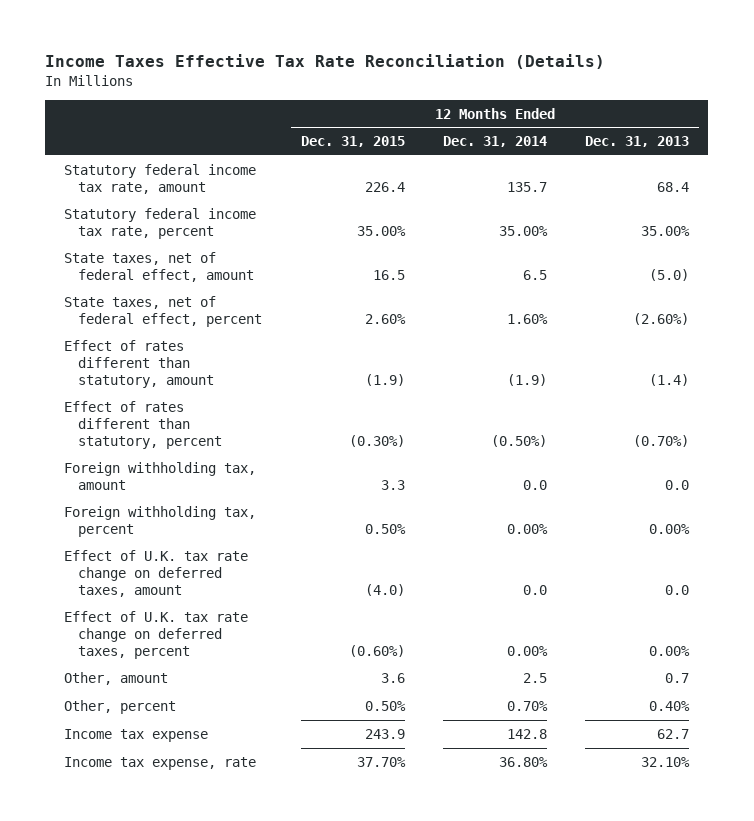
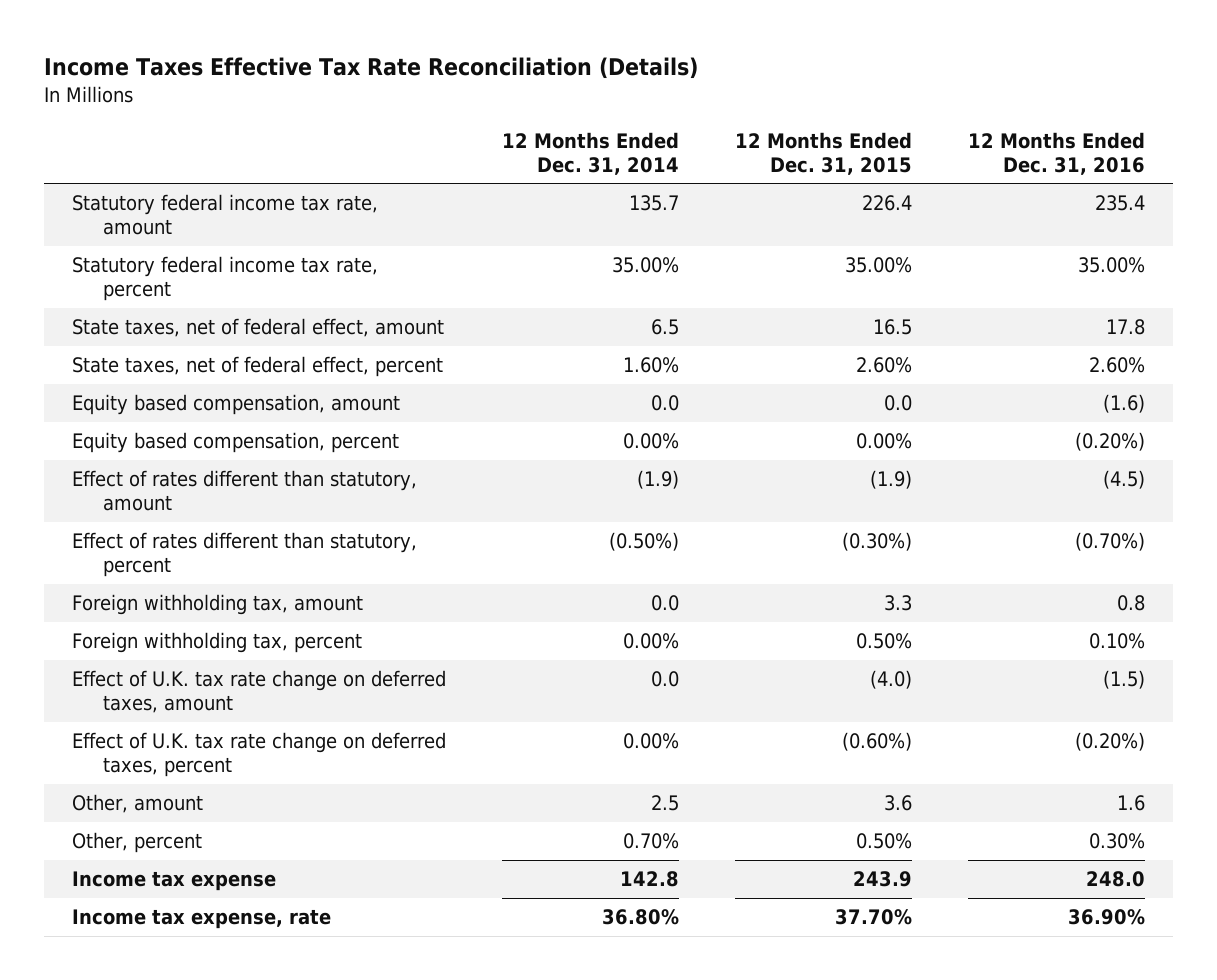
- | 12 Months Ended Dec. 31, 2015 | 12 Months Ended Dec. 31, 2014 | 12 Months Ended Dec. 31, 2013
+ | 12 Months Ended Dec. 31, 2014 | 12 Months Ended Dec. 31, 2015 | 12 Months Ended Dec. 31, 2016
+ Equity based compensation, amount | 0.0 | 0.0 | (1.6)
+ Equity based compensation, percent | 0.00% | 0.00% | (0.20%)

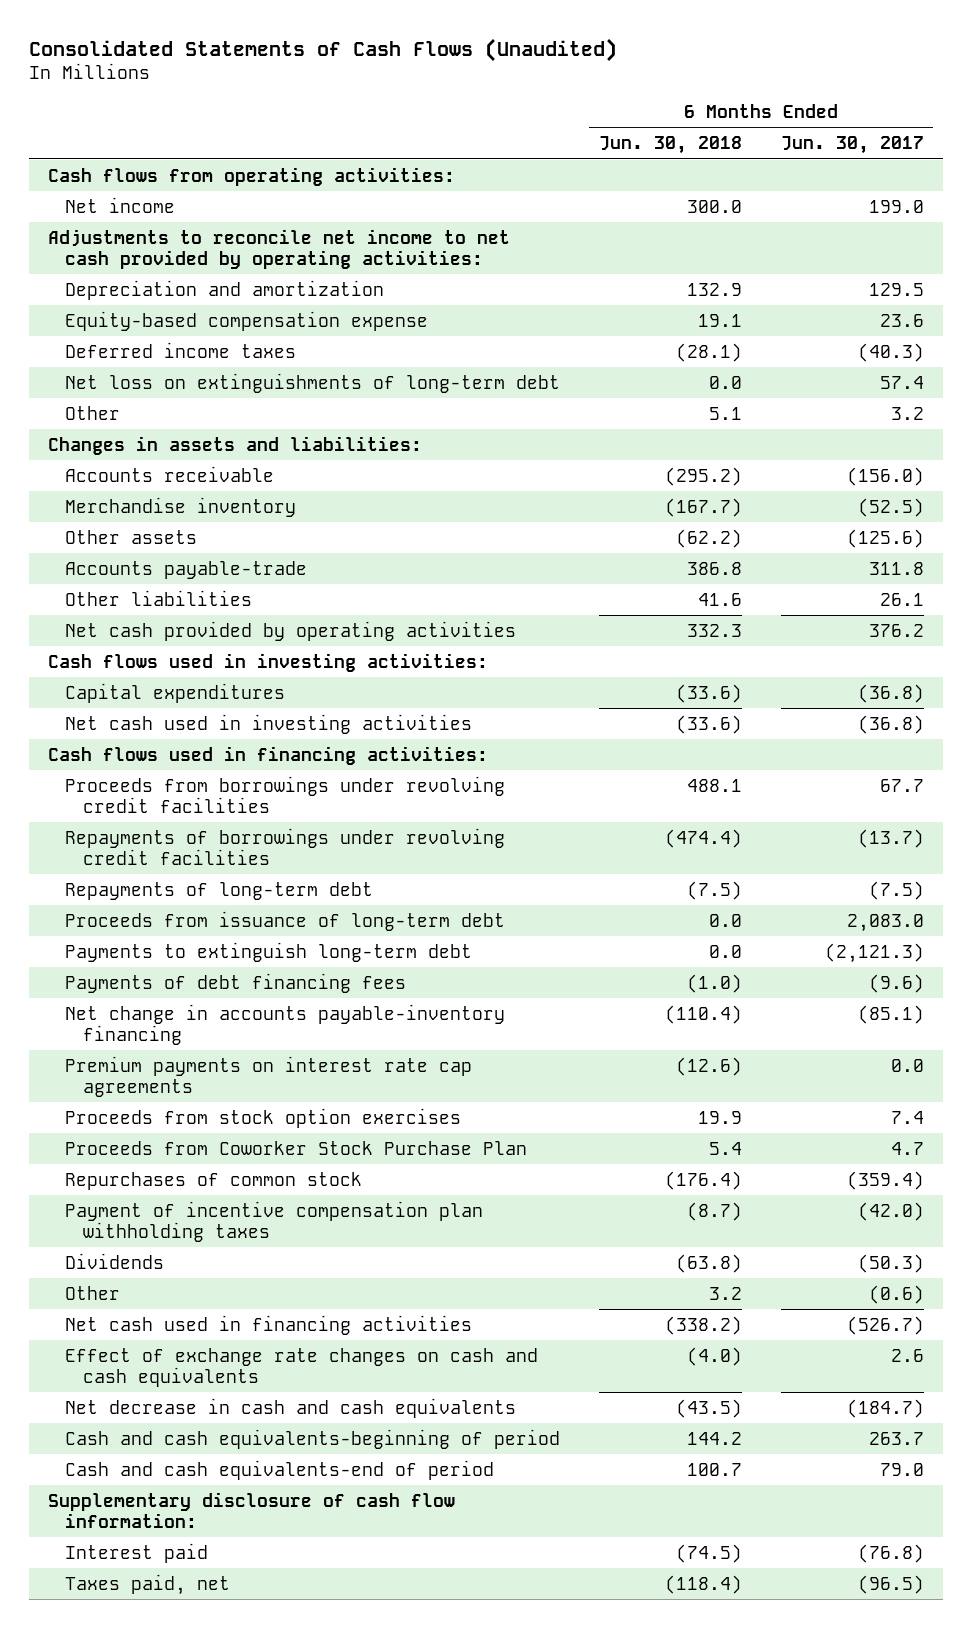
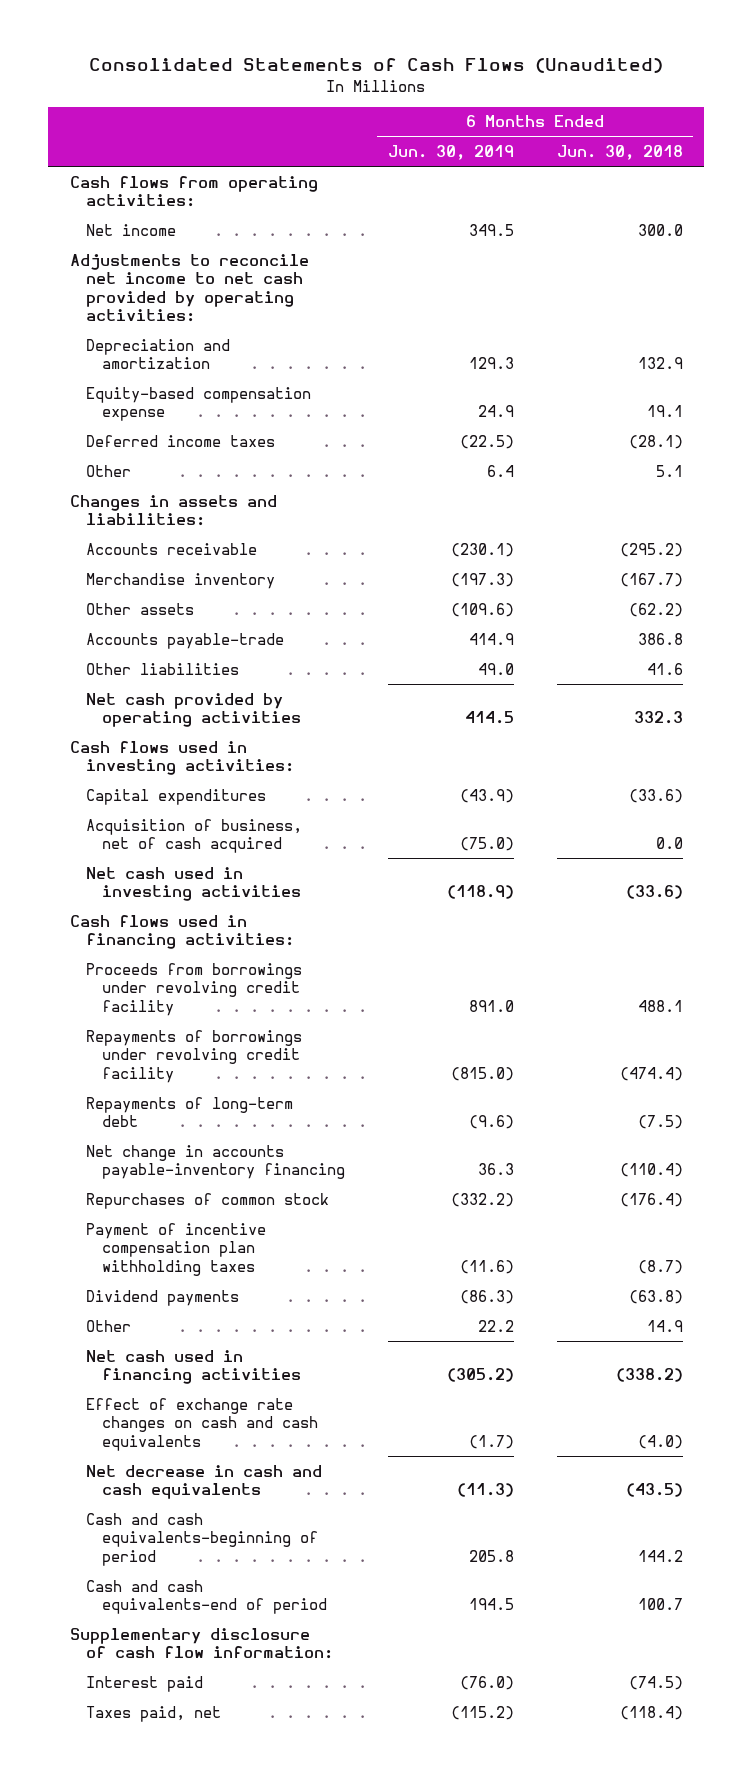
- | 6 Months Ended Jun. 30, 2018 | 6 Months Ended Jun. 30, 2017
+ | 6 Months Ended Jun. 30, 2019 | 6 Months Ended Jun. 30, 2018
- Net loss on extinguishments of long-term debt | 0.0 | 57.4
+ Acquisition of business, net of cash acquired | (75.0) | 0.0
- Proceeds from borrowings under revolving credit facilities | 488.1 | 67.7
- Repayments of borrowings under revolving credit facilities | (474.4) | (13.7)
+ Proceeds from borrowings under revolving credit facility | 891.0 | 488.1
+ Repayments of borrowings under revolving credit facility | (815.0) | (474.4)
- Proceeds from issuance of long-term debt | 0.0 | 2,083.0
- Payments to extinguish long-term debt | 0.0 | (2,121.3)
- Payments of debt financing fees | (1.0) | (9.6)
- Premium payments on interest rate cap agreements | (12.6) | 0.0
- Proceeds from stock option exercises | 19.9 | 7.4
- Proceeds from Coworker Stock Purchase Plan | 5.4 | 4.7
- Dividends | (63.8) | (50.3)
- Other | 3.2 | (0.6)
+ Dividend payments | (86.3) | (63.8)
+ Other | 22.2 | 14.9

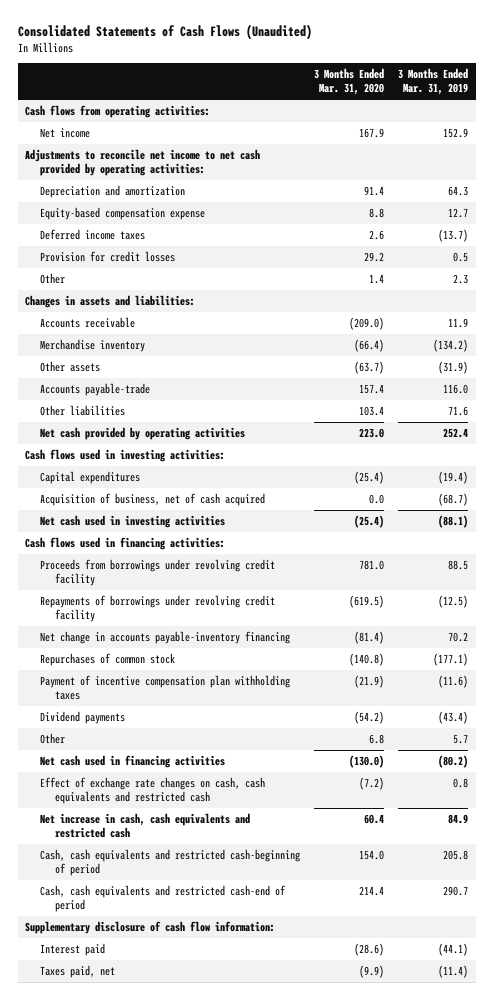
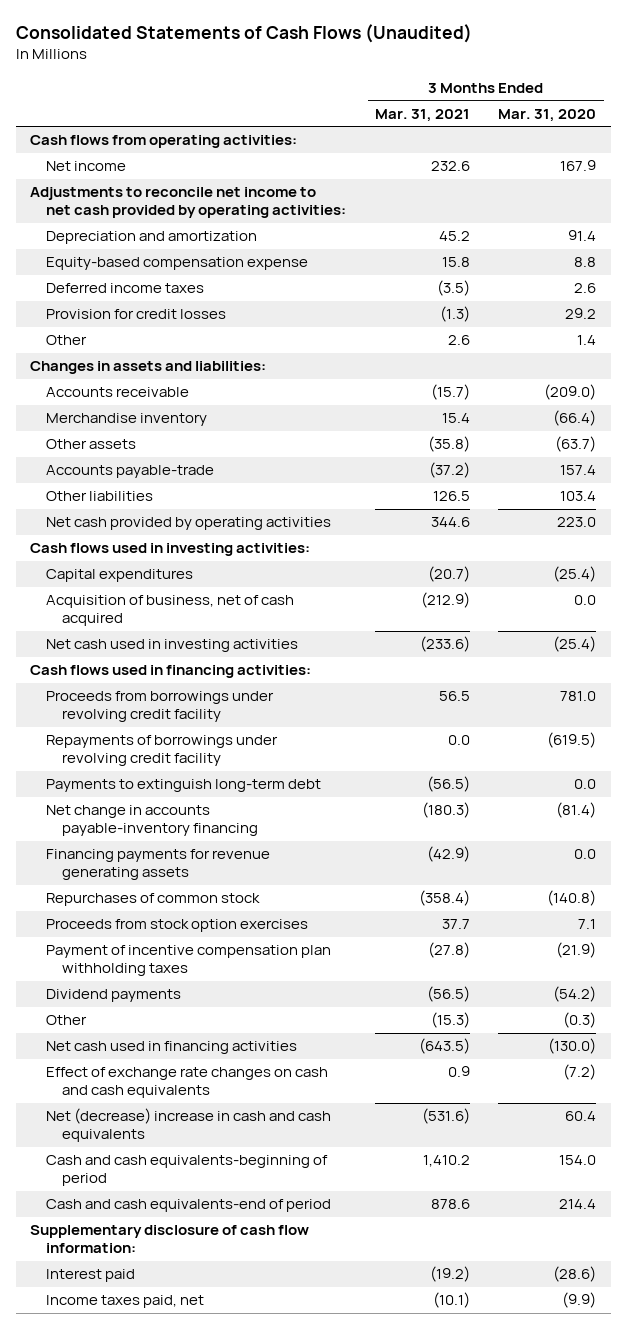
- | 3 Months Ended Mar. 31, 2020 | 3 Months Ended Mar. 31, 2019
+ | 3 Months Ended Mar. 31, 2021 | 3 Months Ended Mar. 31, 2020
+ Payments to extinguish long-term debt | (56.5) | 0.0
+ Financing payments for revenue generating assets | (42.9) | 0.0
+ Proceeds from stock option exercises | 37.7 | 7.1
- Other | 6.8 | 5.7
+ Other | (15.3) | (0.3)
- Effect of exchange rate changes on cash, cash equivalents and restricted cash | (7.2) | 0.8
- Net increase in cash, cash equivalents and restricted cash | 60.4 | 84.9
- Cash, cash equivalents and restricted cash-beginning of period | 154.0 | 205.8
- Cash, cash equivalents and restricted cash-end of period | 214.4 | 290.7
+ Effect of exchange rate changes on cash and cash equivalents | 0.9 | (7.2)
+ Net (decrease) increase in cash and cash equivalents | (531.6) | 60.4
+ Cash and cash equivalents-beginning of period | 1,410.2 | 154.0
+ Cash and cash equivalents-end of period | 878.6 | 214.4
- Taxes paid, net | (9.9) | (11.4)
+ Income taxes paid, net | (10.1) | (9.9)

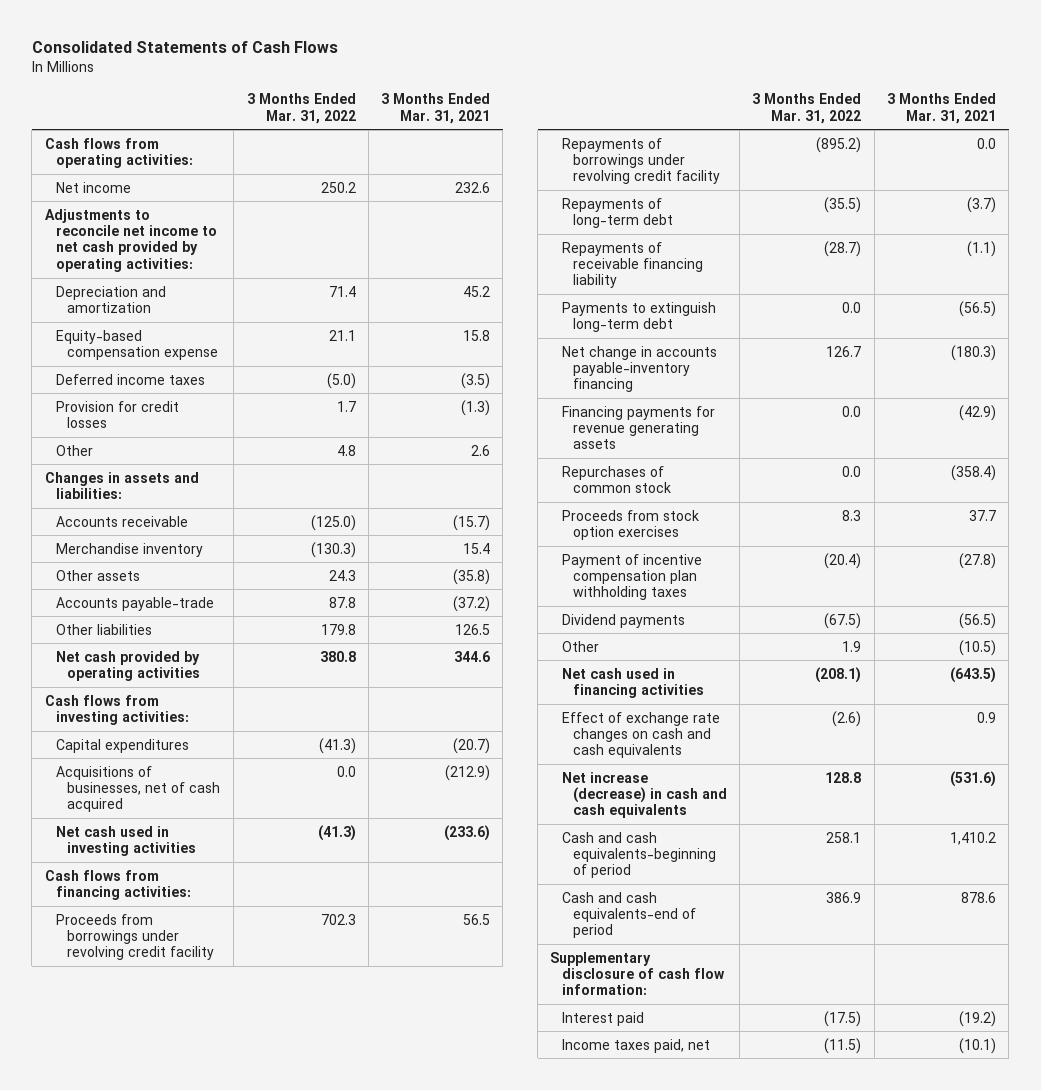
- Consolidated Statements of Cash Flows (Unaudited)
+ Consolidated Statements of Cash Flows
- | 3 Months Ended Mar. 31, 2021 | 3 Months Ended Mar. 31, 2020
+ | 3 Months Ended Mar. 31, 2022 | 3 Months Ended Mar. 31, 2021
- Cash flows used in investing activities:
+ Cash flows from investing activities:
- Acquisition of business, net of cash acquired | (212.9) | 0.0
+ Acquisitions of businesses, net of cash acquired | 0.0 | (212.9)
- Cash flows used in financing activities:
+ Cash flows from financing activities:
+ Repayments of long-term debt | (35.5) | (3.7)
+ Repayments of receivable financing liability | (28.7) | (1.1)
- Other | (15.3) | (0.3)
+ Other | 1.9 | (10.5)
- Net (decrease) increase in cash and cash equivalents | (531.6) | 60.4
+ Net increase (decrease) in cash and cash equivalents | 128.8 | (531.6)

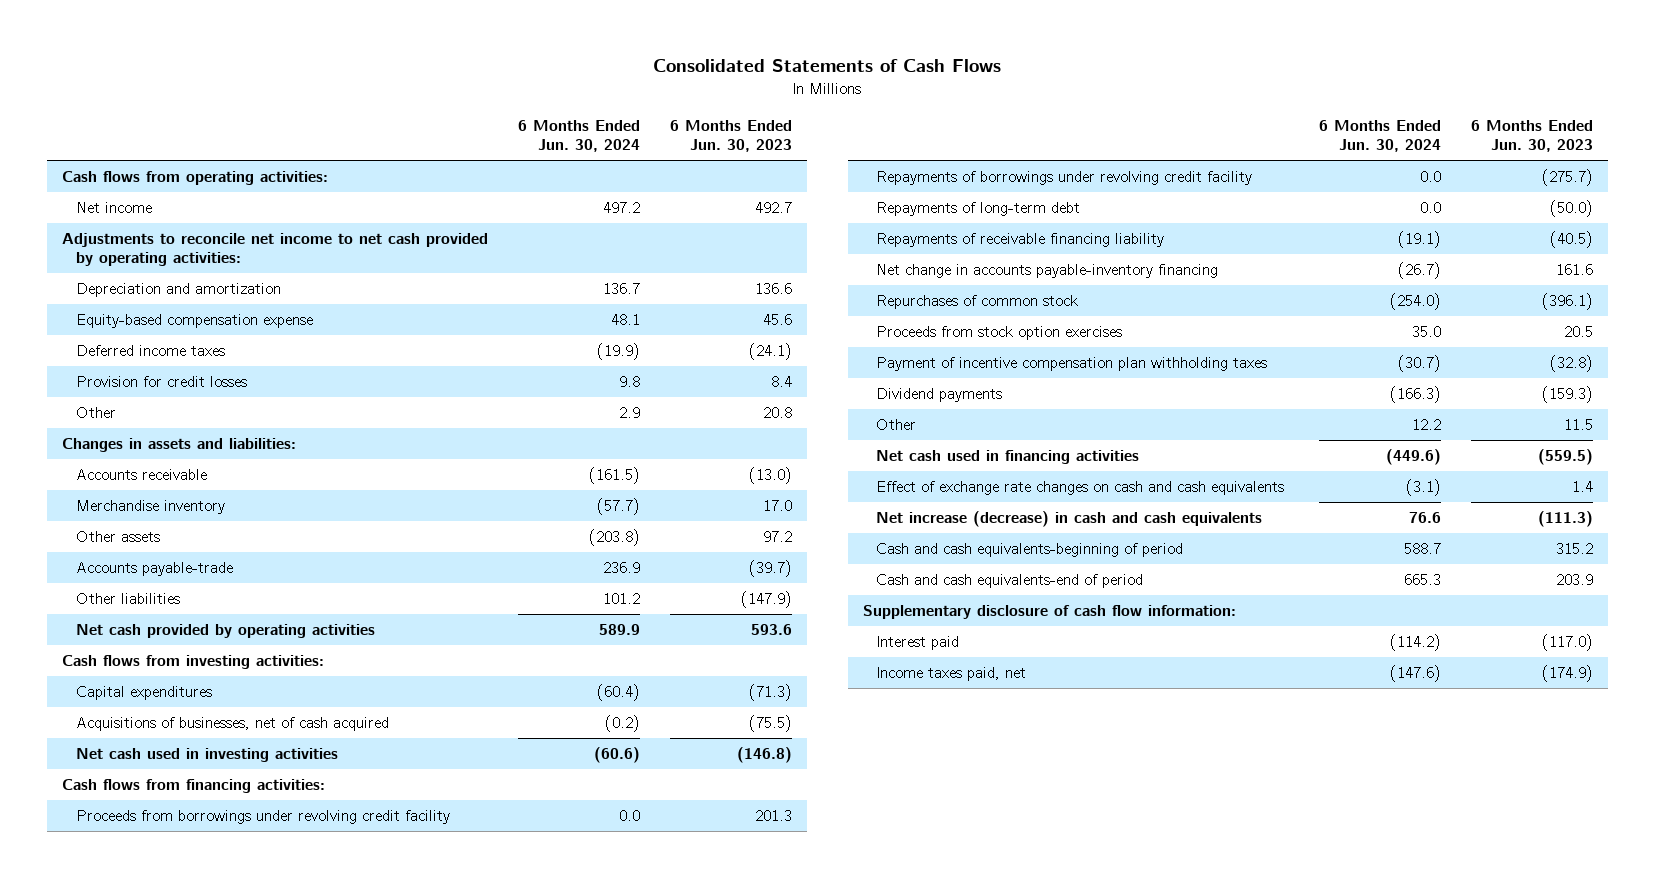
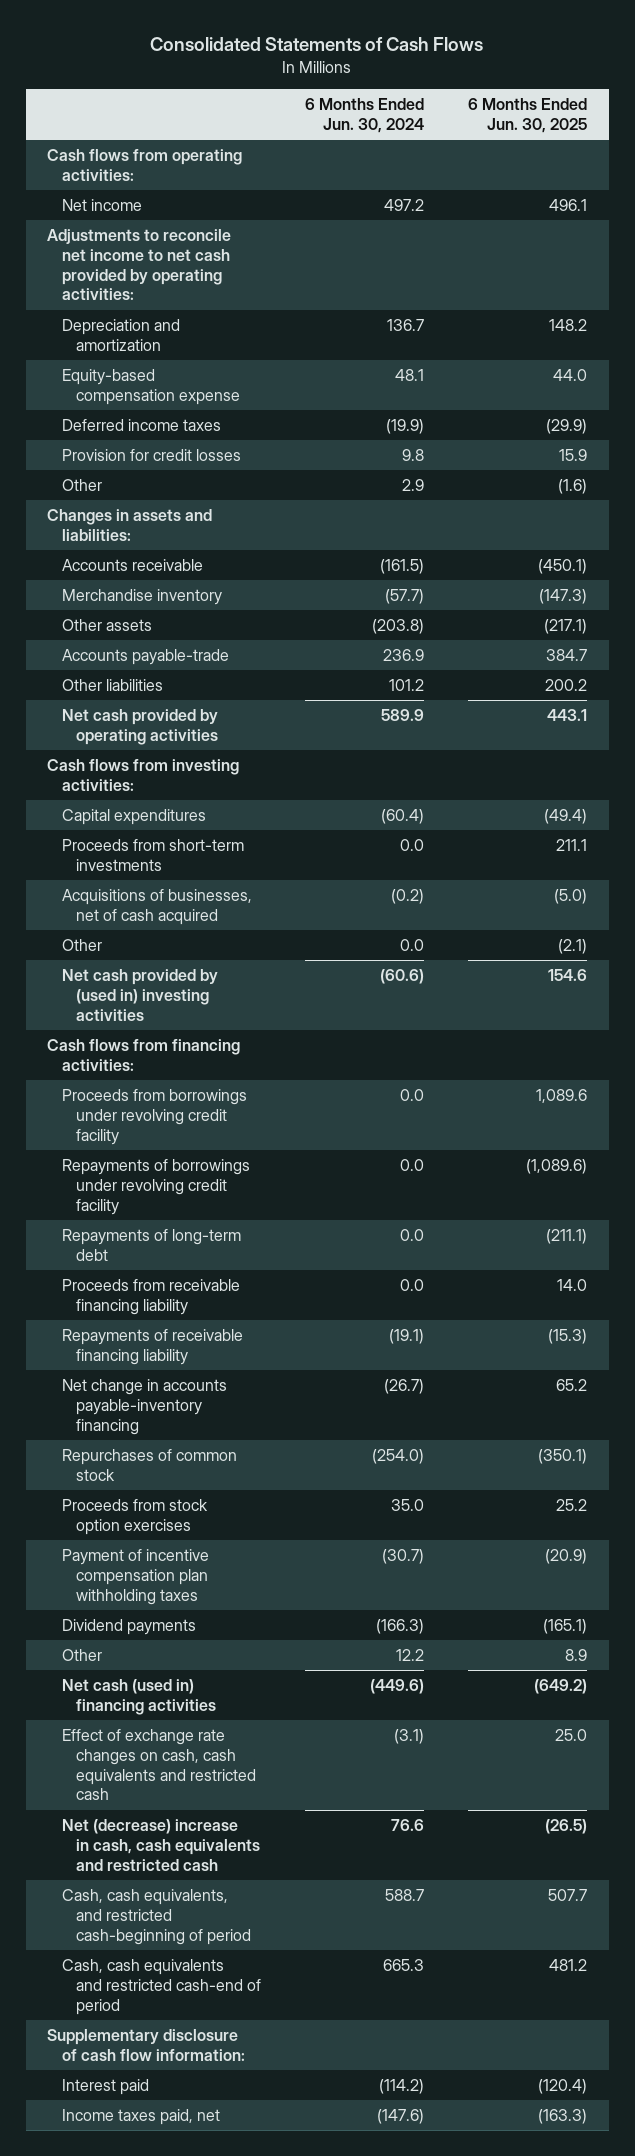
- | 6 Months Ended Jun. 30, 2024 | 6 Months Ended Jun. 30, 2023
+ | 6 Months Ended Jun. 30, 2024 | 6 Months Ended Jun. 30, 2025
+ Proceeds from short-term investments | 0.0 | 211.1
- Net cash used in investing activities | (60.6) | (146.8)
+ Other | 0.0 | (2.1)
+ Net cash provided by (used in) investing activities | (60.6) | 154.6
+ Proceeds from receivable financing liability | 0.0 | 14.0
- Net cash used in financing activities | (449.6) | (559.5)
- Effect of exchange rate changes on cash and cash equivalents | (3.1) | 1.4
- Net increase (decrease) in cash and cash equivalents | 76.6 | (111.3)
- Cash and cash equivalents-beginning of period | 588.7 | 315.2
- Cash and cash equivalents-end of period | 665.3 | 203.9
+ Net cash (used in) financing activities | (449.6) | (649.2)
+ Effect of exchange rate changes on cash, cash equivalents and restricted cash | (3.1) | 25.0
+ Net (decrease) increase in cash, cash equivalents and restricted cash | 76.6 | (26.5)
+ Cash, cash equivalents, and restricted cash-beginning of period | 588.7 | 507.7
+ Cash, cash equivalents and restricted cash-end of period | 665.3 | 481.2

